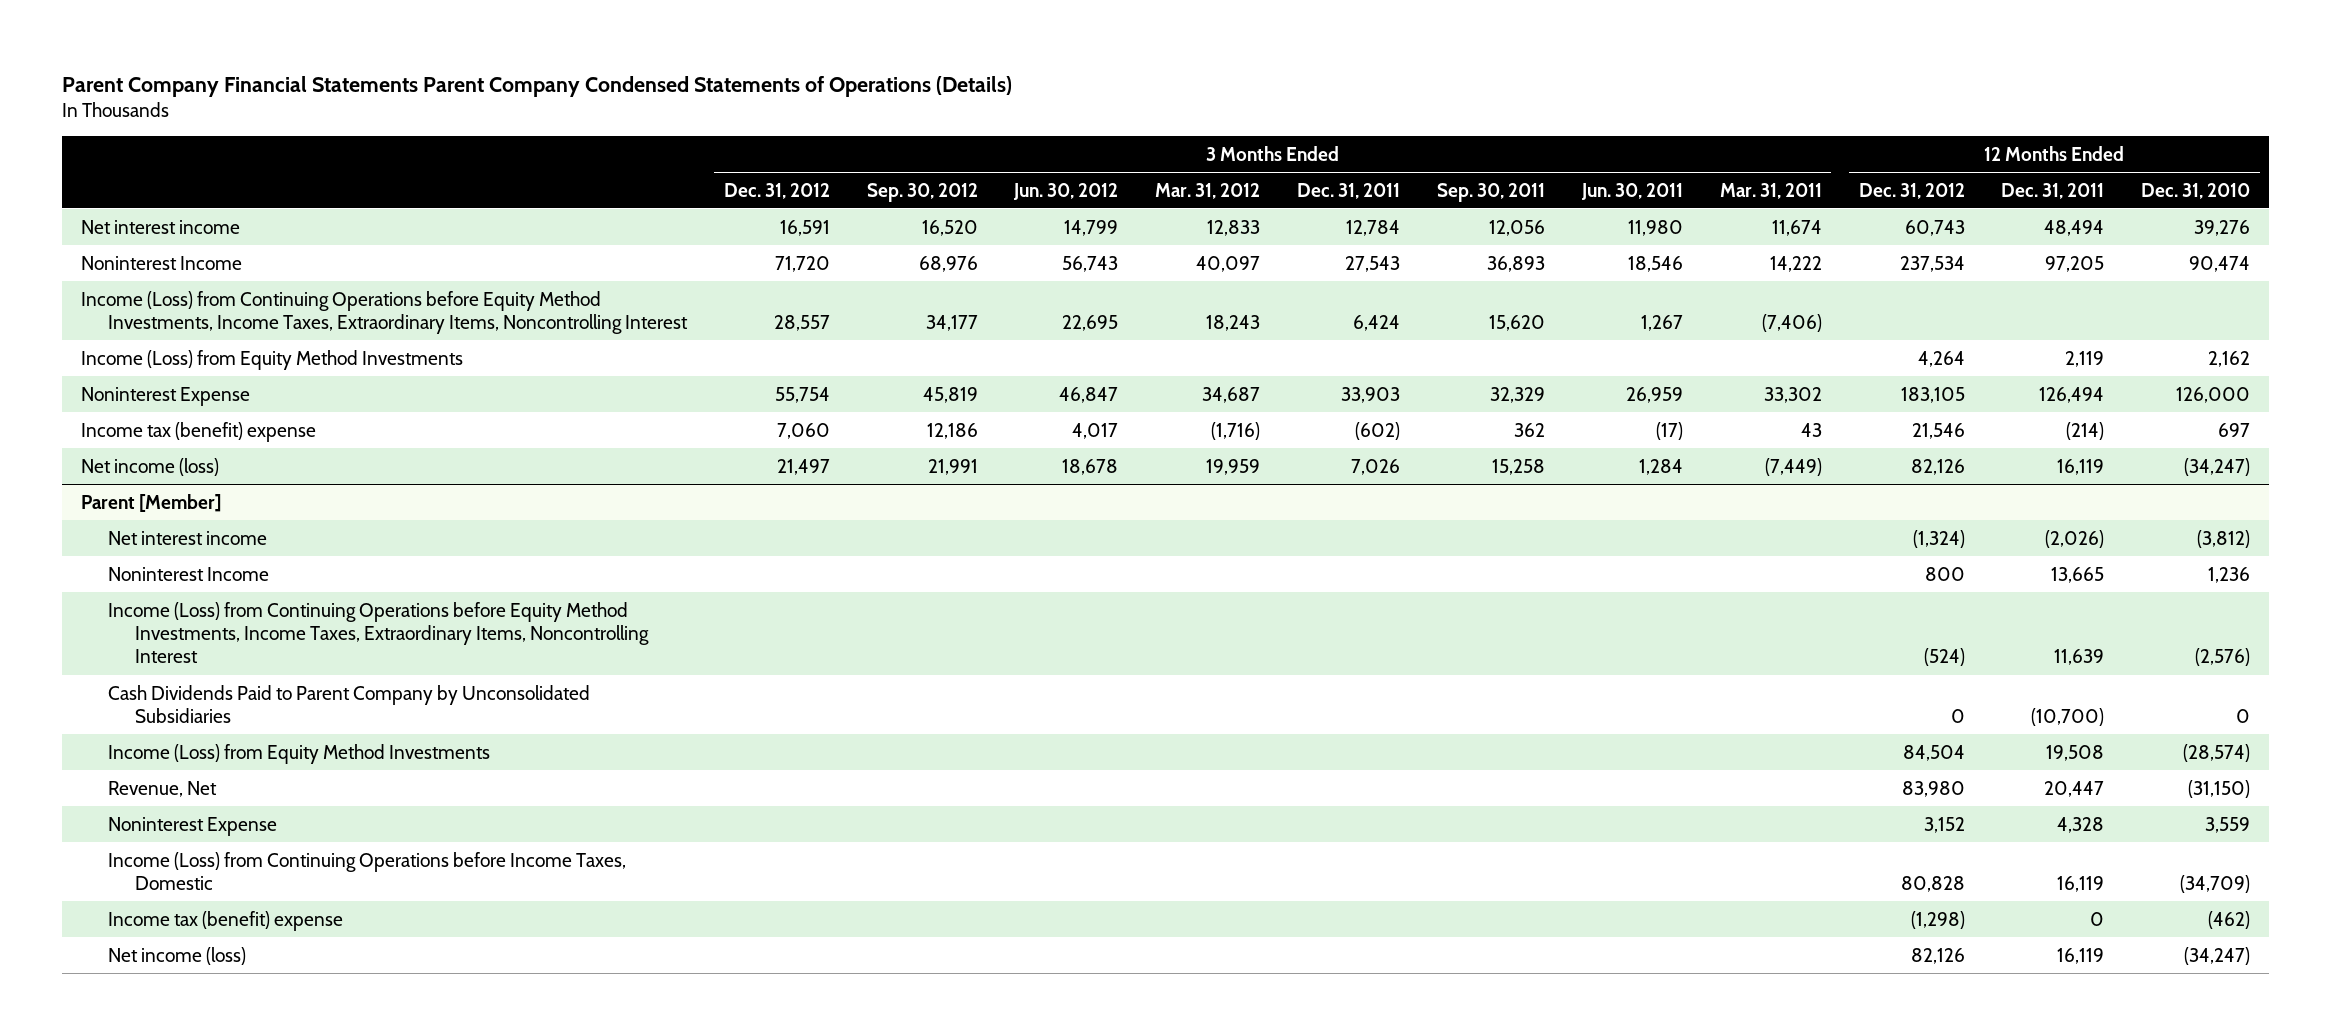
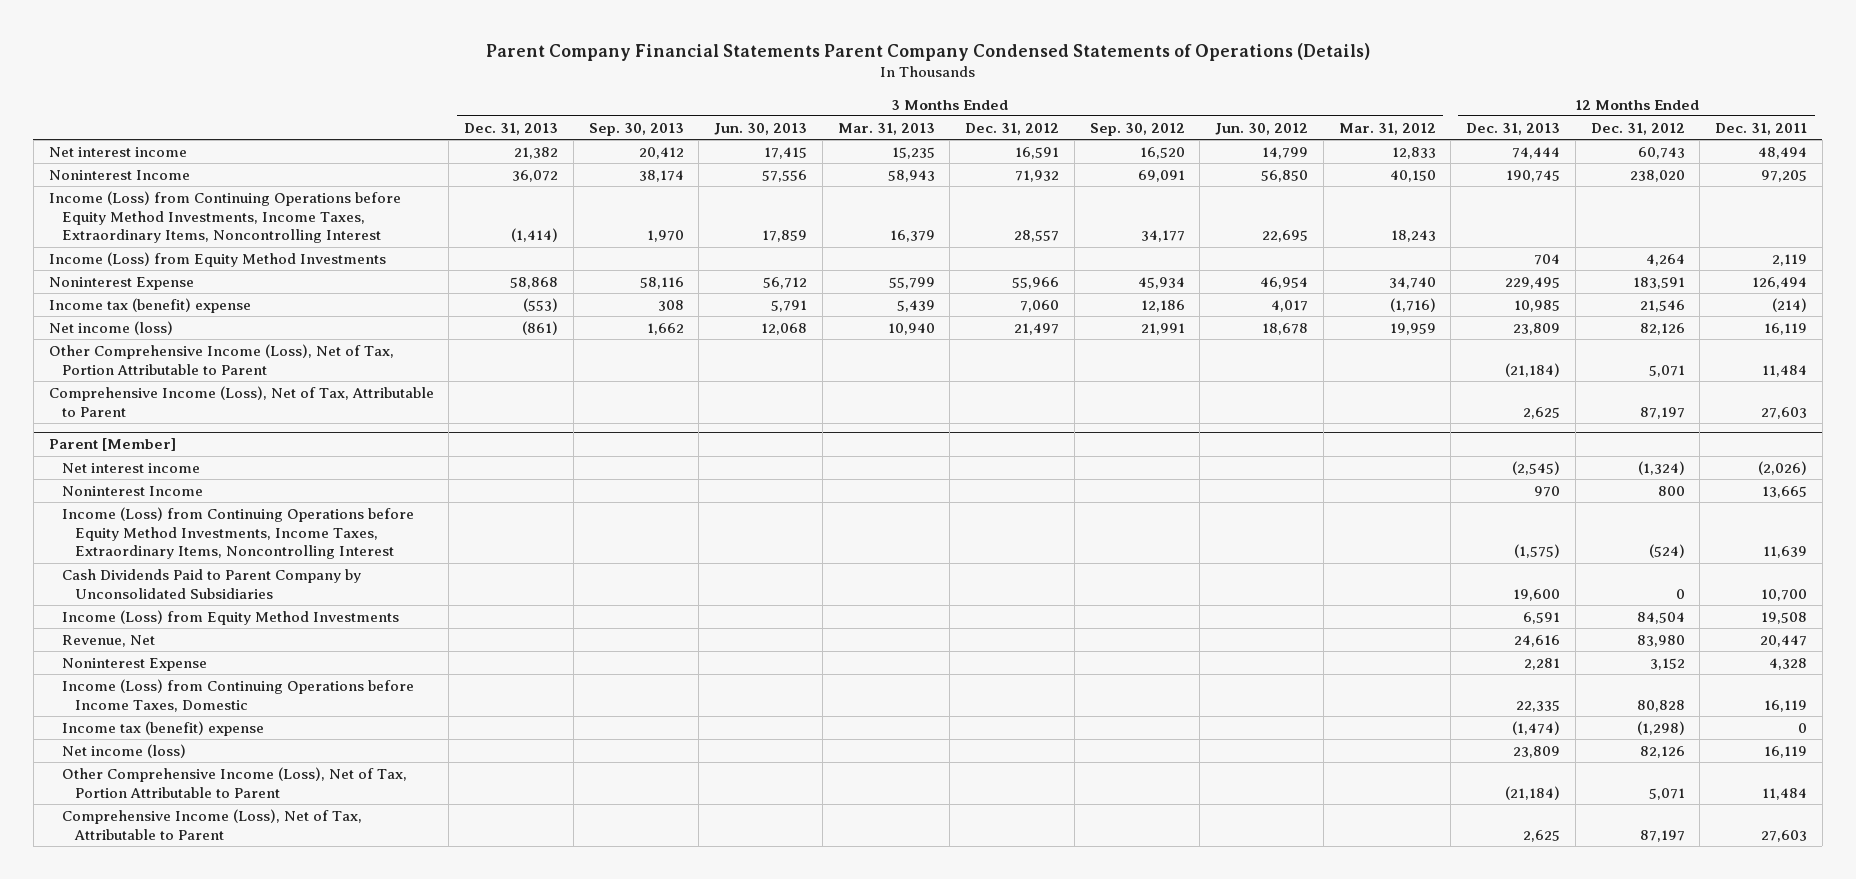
- | 3 Months Ended Dec. 31, 2012 | 3 Months Ended Sep. 30, 2012 | 3 Months Ended Jun. 30, 2012 | 3 Months Ended Mar. 31, 2012 | 3 Months Ended Dec. 31, 2011 | 3 Months Ended Sep. 30, 2011 | 3 Months Ended Jun. 30, 2011 | 3 Months Ended Mar. 31, 2011 | 12 Months Ended Dec. 31, 2012 | 12 Months Ended Dec. 31, 2011 | 12 Months Ended Dec. 31, 2010
+ | 3 Months Ended Dec. 31, 2013 | 3 Months Ended Sep. 30, 2013 | 3 Months Ended Jun. 30, 2013 | 3 Months Ended Mar. 31, 2013 | 3 Months Ended Dec. 31, 2012 | 3 Months Ended Sep. 30, 2012 | 3 Months Ended Jun. 30, 2012 | 3 Months Ended Mar. 31, 2012 | 12 Months Ended Dec. 31, 2013 | 12 Months Ended Dec. 31, 2012 | 12 Months Ended Dec. 31, 2011
- Noninterest Income | 71,720 | 68,976 | 56,743 | 40,097 | 27,543 | 36,893 | 18,546 | 14,222 | 237,534 | 97,205 | 90,474
+ Noninterest Income | 36,072 | 38,174 | 57,556 | 58,943 | 71,932 | 69,091 | 56,850 | 40,150 | 190,745 | 238,020 | 97,205
- Noninterest Expense | 55,754 | 45,819 | 46,847 | 34,687 | 33,903 | 32,329 | 26,959 | 33,302 | 183,105 | 126,494 | 126,000
+ Noninterest Expense | 58,868 | 58,116 | 56,712 | 55,799 | 55,966 | 45,934 | 46,954 | 34,740 | 229,495 | 183,591 | 126,494
+ Other Comprehensive Income (Loss), Net of Tax, Portion Attributable to Parent | | | | | | | | | (21,184) | 5,071 | 11,484
+ Comprehensive Income (Loss), Net of Tax, Attributable to Parent | | | | | | | | | 2,625 | 87,197 | 27,603
@ Parent [Member]
- Cash Dividends Paid to Parent Company by Unconsolidated Subsidiaries | | | | | | | | | 0 | (10,700) | 0
+ Cash Dividends Paid to Parent Company by Unconsolidated Subsidiaries | | | | | | | | | 19,600 | 0 | 10,700
+ Other Comprehensive Income (Loss), Net of Tax, Portion Attributable to Parent | | | | | | | | | (21,184) | 5,071 | 11,484
+ Comprehensive Income (Loss), Net of Tax, Attributable to Parent | | | | | | | | | 2,625 | 87,197 | 27,603

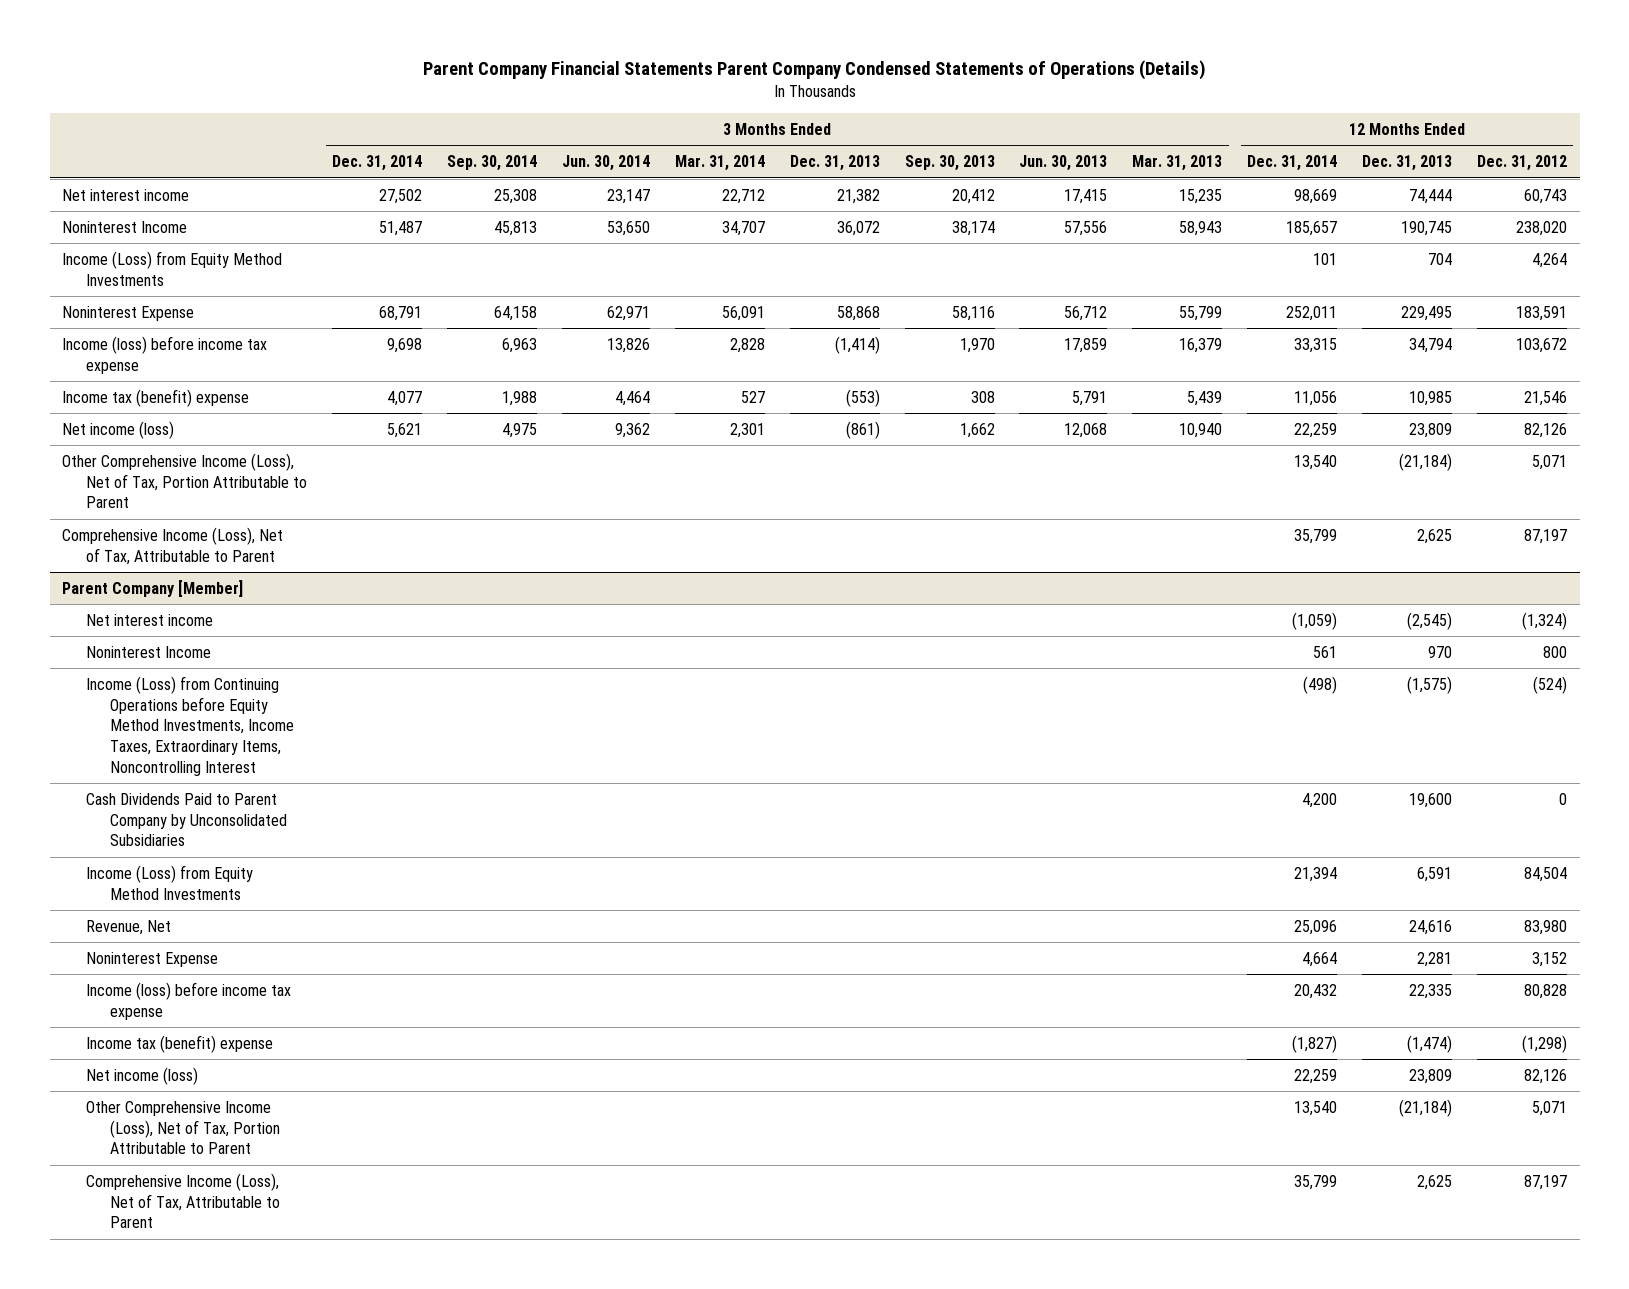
- | 3 Months Ended Dec. 31, 2013 | 3 Months Ended Sep. 30, 2013 | 3 Months Ended Jun. 30, 2013 | 3 Months Ended Mar. 31, 2013 | 3 Months Ended Dec. 31, 2012 | 3 Months Ended Sep. 30, 2012 | 3 Months Ended Jun. 30, 2012 | 3 Months Ended Mar. 31, 2012 | 12 Months Ended Dec. 31, 2013 | 12 Months Ended Dec. 31, 2012 | 12 Months Ended Dec. 31, 2011
+ | 3 Months Ended Dec. 31, 2014 | 3 Months Ended Sep. 30, 2014 | 3 Months Ended Jun. 30, 2014 | 3 Months Ended Mar. 31, 2014 | 3 Months Ended Dec. 31, 2013 | 3 Months Ended Sep. 30, 2013 | 3 Months Ended Jun. 30, 2013 | 3 Months Ended Mar. 31, 2013 | 12 Months Ended Dec. 31, 2014 | 12 Months Ended Dec. 31, 2013 | 12 Months Ended Dec. 31, 2012
- Income (Loss) from Continuing Operations before Equity Method Investments, Income Taxes, Extraordinary Items, Noncontrolling Interest | (1,414) | 1,970 | 17,859 | 16,379 | 28,557 | 34,177 | 22,695 | 18,243 | | |
+ Income (loss) before income tax expense | 9,698 | 6,963 | 13,826 | 2,828 | (1,414) | 1,970 | 17,859 | 16,379 | 33,315 | 34,794 | 103,672
- Parent [Member]
+ Parent Company [Member]
- Income (Loss) from Continuing Operations before Income Taxes, Domestic | | | | | | | | | 22,335 | 80,828 | 16,119
+ Income (loss) before income tax expense | | | | | | | | | 20,432 | 22,335 | 80,828

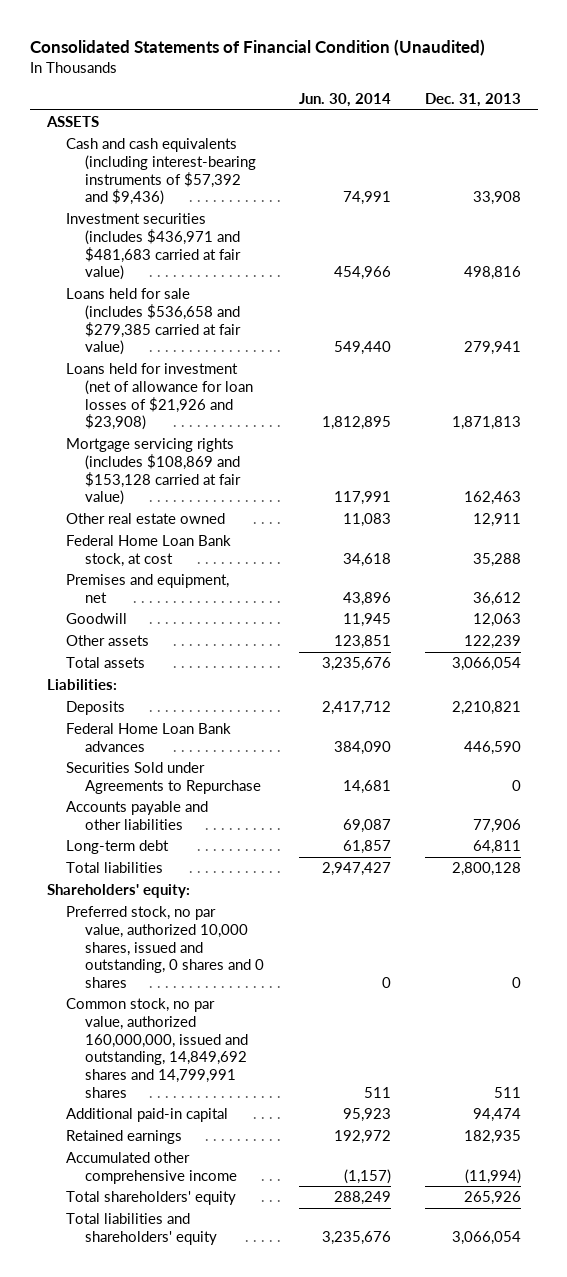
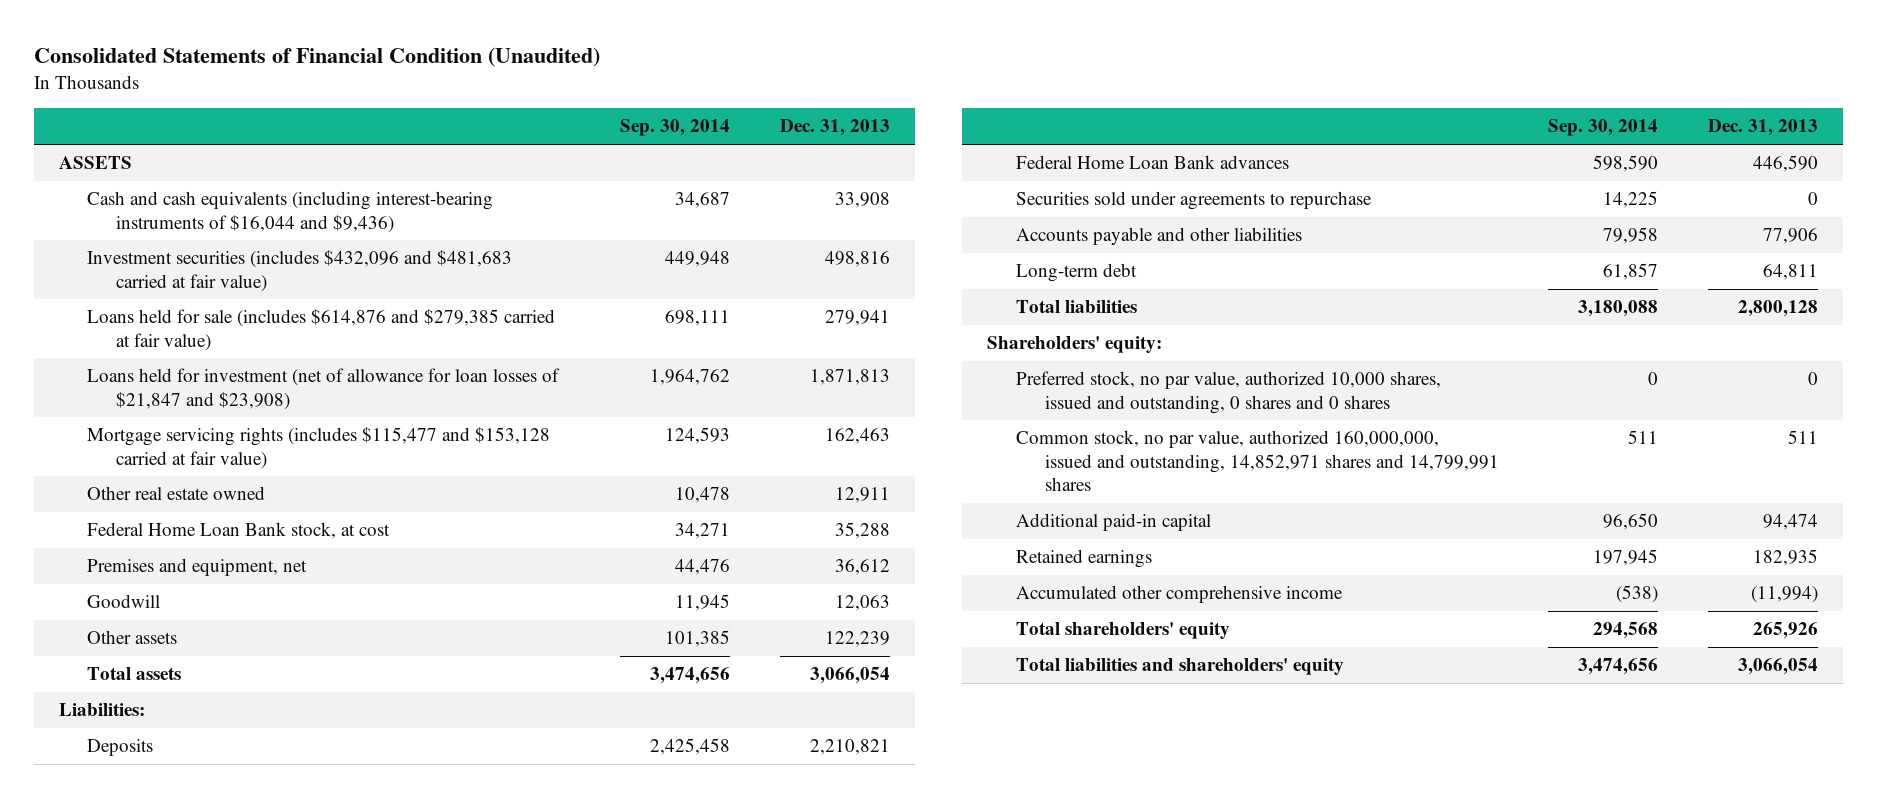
- | Jun. 30, 2014 | Dec. 31, 2013
+ | Sep. 30, 2014 | Dec. 31, 2013
- Cash and cash equivalents (including interest-bearing instruments of $57,392 and $9,436) | 74,991 | 33,908
- Investment securities (includes $436,971 and $481,683 carried at fair value) | 454,966 | 498,816
- Loans held for sale (includes $536,658 and $279,385 carried at fair value) | 549,440 | 279,941
- Loans held for investment (net of allowance for loan losses of $21,926 and $23,908) | 1,812,895 | 1,871,813
- Mortgage servicing rights (includes $108,869 and $153,128 carried at fair value) | 117,991 | 162,463
+ Cash and cash equivalents (including interest-bearing instruments of $16,044 and $9,436) | 34,687 | 33,908
+ Investment securities (includes $432,096 and $481,683 carried at fair value) | 449,948 | 498,816
+ Loans held for sale (includes $614,876 and $279,385 carried at fair value) | 698,111 | 279,941
+ Loans held for investment (net of allowance for loan losses of $21,847 and $23,908) | 1,964,762 | 1,871,813
+ Mortgage servicing rights (includes $115,477 and $153,128 carried at fair value) | 124,593 | 162,463
- Securities Sold under Agreements to Repurchase | 14,681 | 0
+ Securities sold under agreements to repurchase | 14,225 | 0
- Common stock, no par value, authorized 160,000,000, issued and outstanding, 14,849,692 shares and 14,799,991 shares | 511 | 511
+ Common stock, no par value, authorized 160,000,000, issued and outstanding, 14,852,971 shares and 14,799,991 shares | 511 | 511

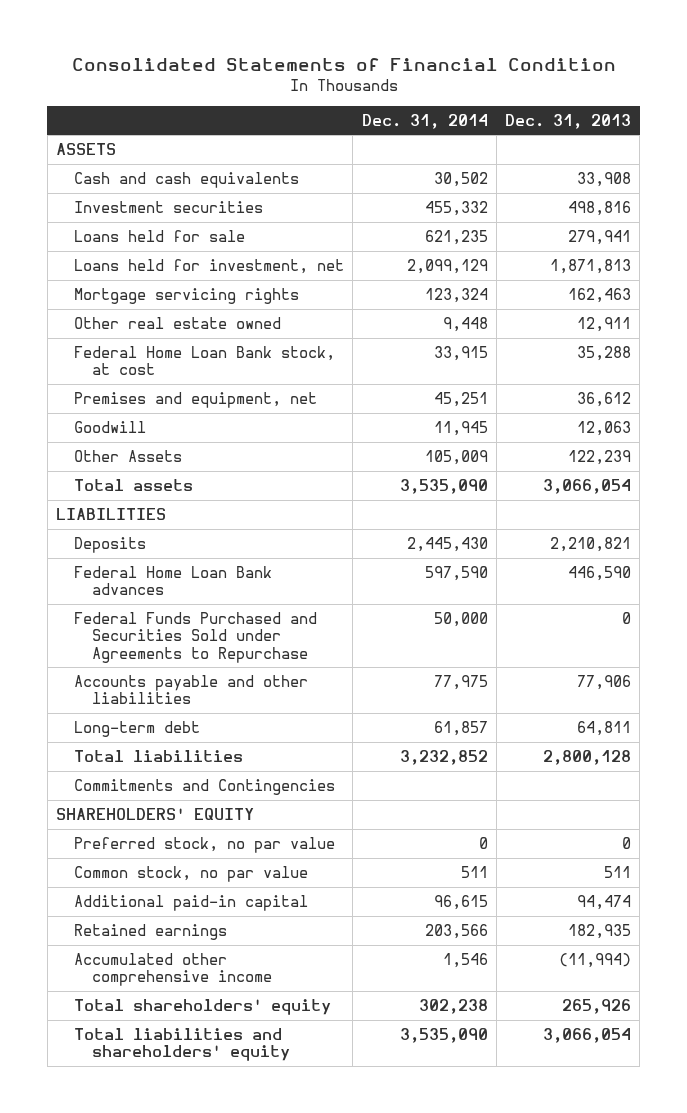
- Consolidated Statements of Financial Condition (Unaudited)
+ Consolidated Statements of Financial Condition
- | Sep. 30, 2014 | Dec. 31, 2013
+ | Dec. 31, 2014 | Dec. 31, 2013
- Cash and cash equivalents (including interest-bearing instruments of $16,044 and $9,436) | 34,687 | 33,908
- Investment securities (includes $432,096 and $481,683 carried at fair value) | 449,948 | 498,816
- Loans held for sale (includes $614,876 and $279,385 carried at fair value) | 698,111 | 279,941
- Loans held for investment (net of allowance for loan losses of $21,847 and $23,908) | 1,964,762 | 1,871,813
- Mortgage servicing rights (includes $115,477 and $153,128 carried at fair value) | 124,593 | 162,463
+ Cash and cash equivalents | 30,502 | 33,908
+ Investment securities | 455,332 | 498,816
+ Loans held for sale | 621,235 | 279,941
+ Loans held for investment, net | 2,099,129 | 1,871,813
+ Mortgage servicing rights | 123,324 | 162,463
- Other assets | 101,385 | 122,239
+ Other Assets | 105,009 | 122,239
- Liabilities:
+ LIABILITIES
- Securities sold under agreements to repurchase | 14,225 | 0
+ Federal Funds Purchased and Securities Sold under Agreements to Repurchase | 50,000 | 0
- Shareholders' equity:
- Preferred stock, no par value, authorized 10,000 shares, issued and outstanding, 0 shares and 0 shares | 0 | 0
- Common stock, no par value, authorized 160,000,000, issued and outstanding, 14,852,971 shares and 14,799,991 shares | 511 | 511
+ Commitments and Contingencies
+ SHAREHOLDERS' EQUITY
+ Preferred stock, no par value | 0 | 0
+ Common stock, no par value | 511 | 511

